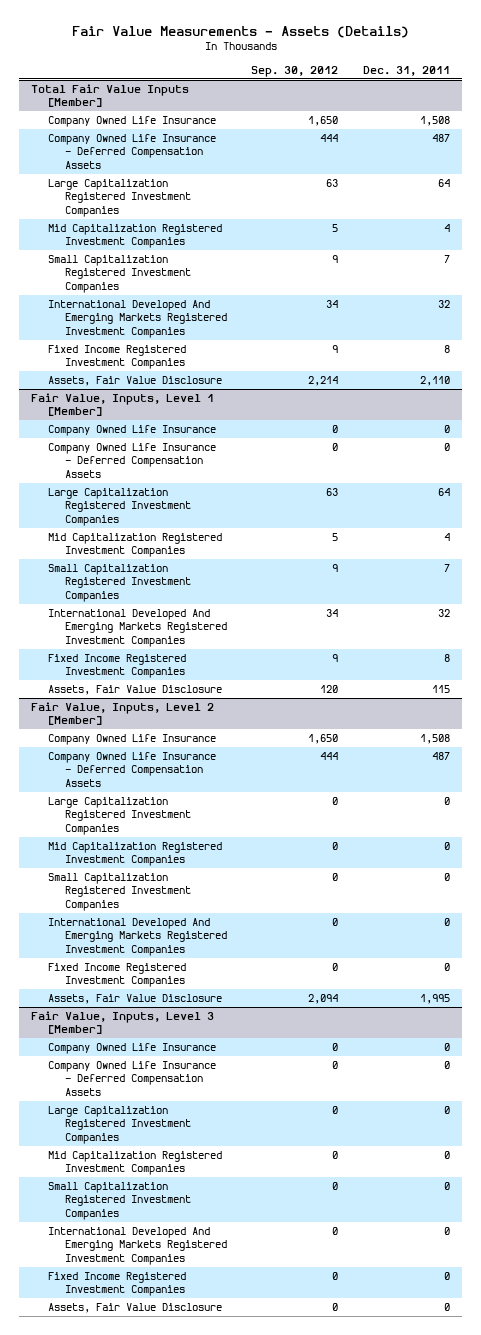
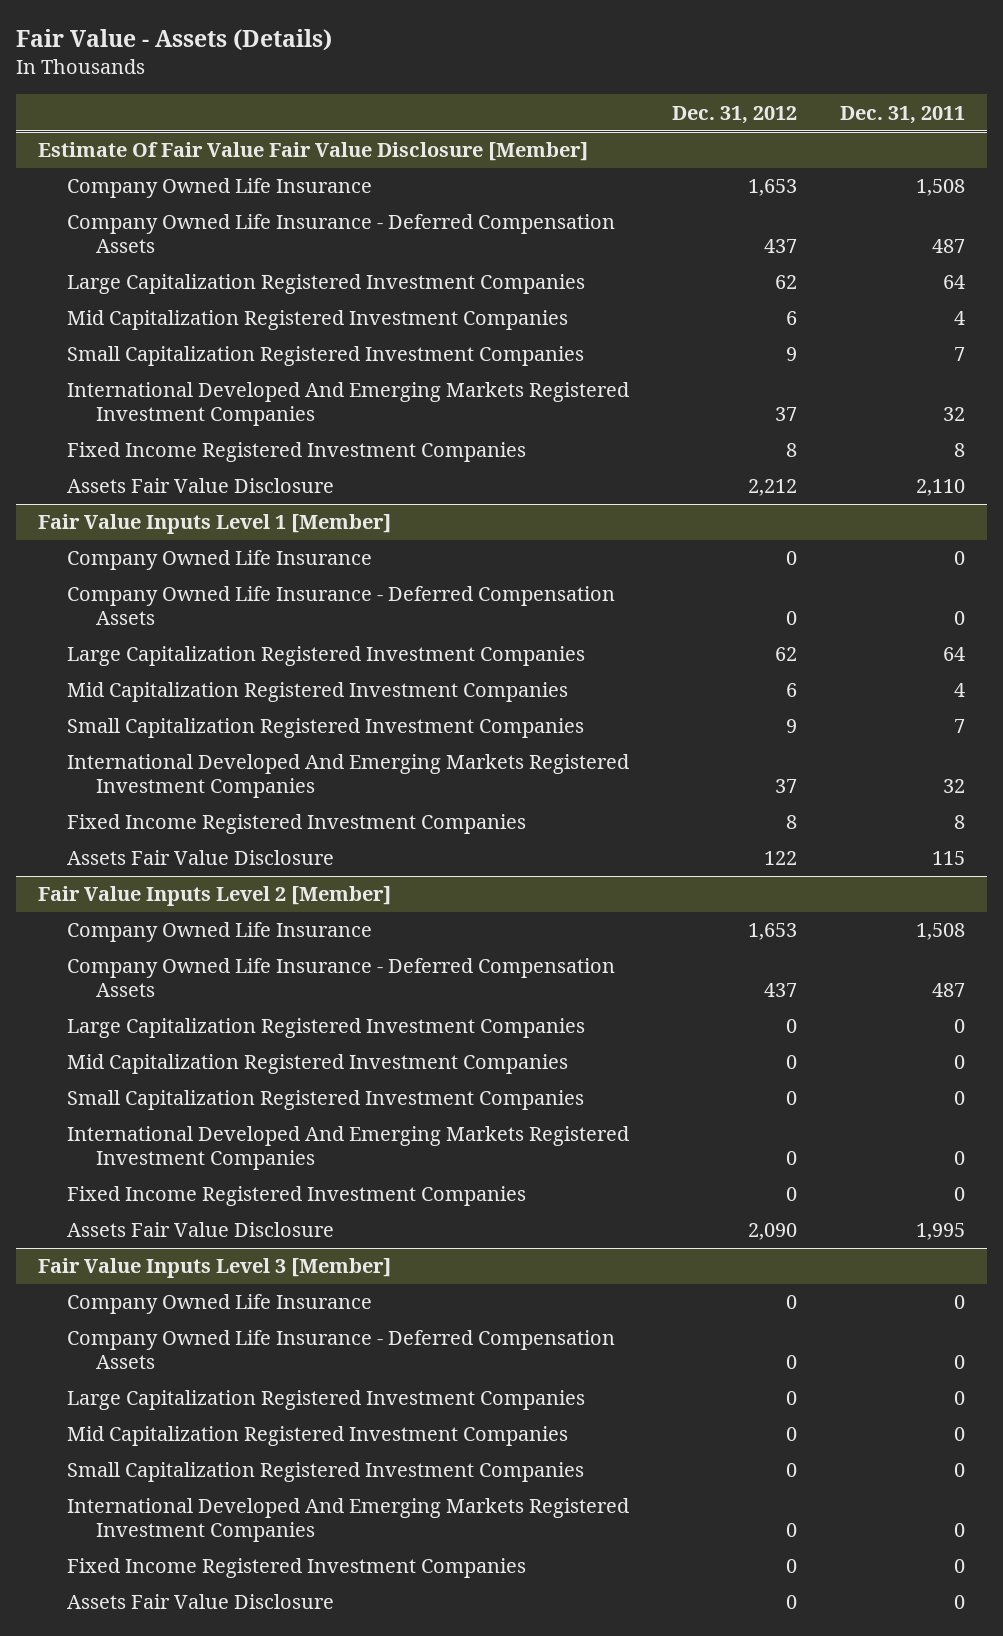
- Fair Value Measurements - Assets (Details)
+ Fair Value - Assets (Details)
- | Sep. 30, 2012 | Dec. 31, 2011
+ | Dec. 31, 2012 | Dec. 31, 2011
- Total Fair Value Inputs [Member]
+ Estimate Of Fair Value Fair Value Disclosure [Member]
- Assets, Fair Value Disclosure | 2,214 | 2,110
- Fair Value, Inputs, Level 1 [Member]
+ Assets Fair Value Disclosure | 2,212 | 2,110
+ Fair Value Inputs Level 1 [Member]
- Assets, Fair Value Disclosure | 120 | 115
- Fair Value, Inputs, Level 2 [Member]
+ Assets Fair Value Disclosure | 122 | 115
+ Fair Value Inputs Level 2 [Member]
- Assets, Fair Value Disclosure | 2,094 | 1,995
- Fair Value, Inputs, Level 3 [Member]
+ Assets Fair Value Disclosure | 2,090 | 1,995
+ Fair Value Inputs Level 3 [Member]
- Assets, Fair Value Disclosure | 0 | 0
+ Assets Fair Value Disclosure | 0 | 0

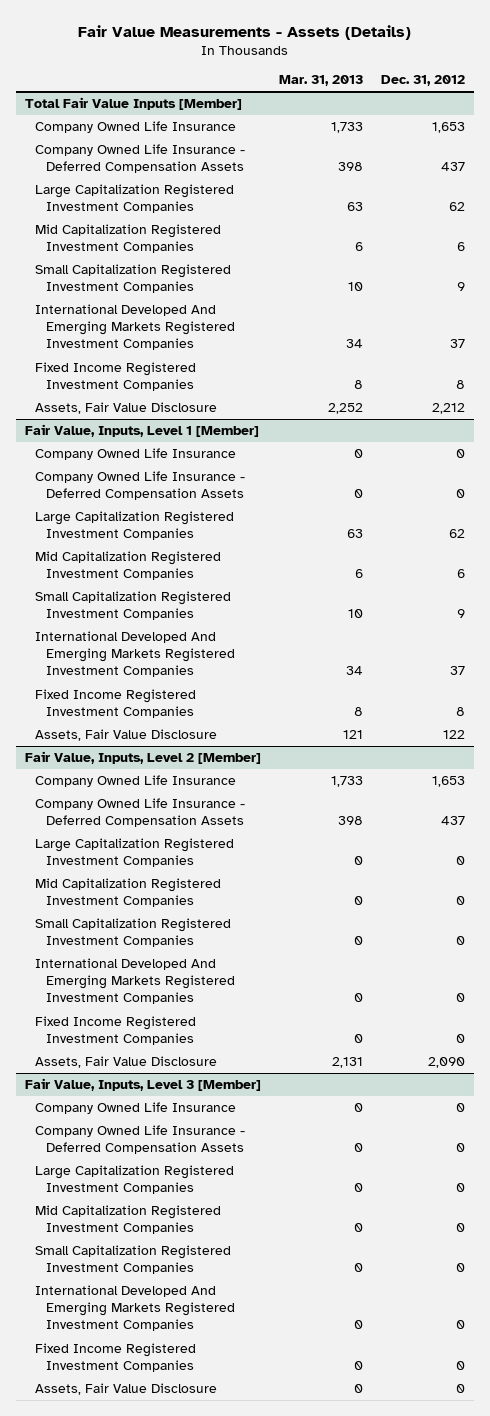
- Fair Value - Assets (Details)
+ Fair Value Measurements - Assets (Details)
- | Dec. 31, 2012 | Dec. 31, 2011
+ | Mar. 31, 2013 | Dec. 31, 2012
- Estimate Of Fair Value Fair Value Disclosure [Member]
+ Total Fair Value Inputs [Member]
- Assets Fair Value Disclosure | 2,212 | 2,110
- Fair Value Inputs Level 1 [Member]
+ Assets, Fair Value Disclosure | 2,252 | 2,212
+ Fair Value, Inputs, Level 1 [Member]
- Assets Fair Value Disclosure | 122 | 115
- Fair Value Inputs Level 2 [Member]
+ Assets, Fair Value Disclosure | 121 | 122
+ Fair Value, Inputs, Level 2 [Member]
- Assets Fair Value Disclosure | 2,090 | 1,995
- Fair Value Inputs Level 3 [Member]
+ Assets, Fair Value Disclosure | 2,131 | 2,090
+ Fair Value, Inputs, Level 3 [Member]
- Assets Fair Value Disclosure | 0 | 0
+ Assets, Fair Value Disclosure | 0 | 0

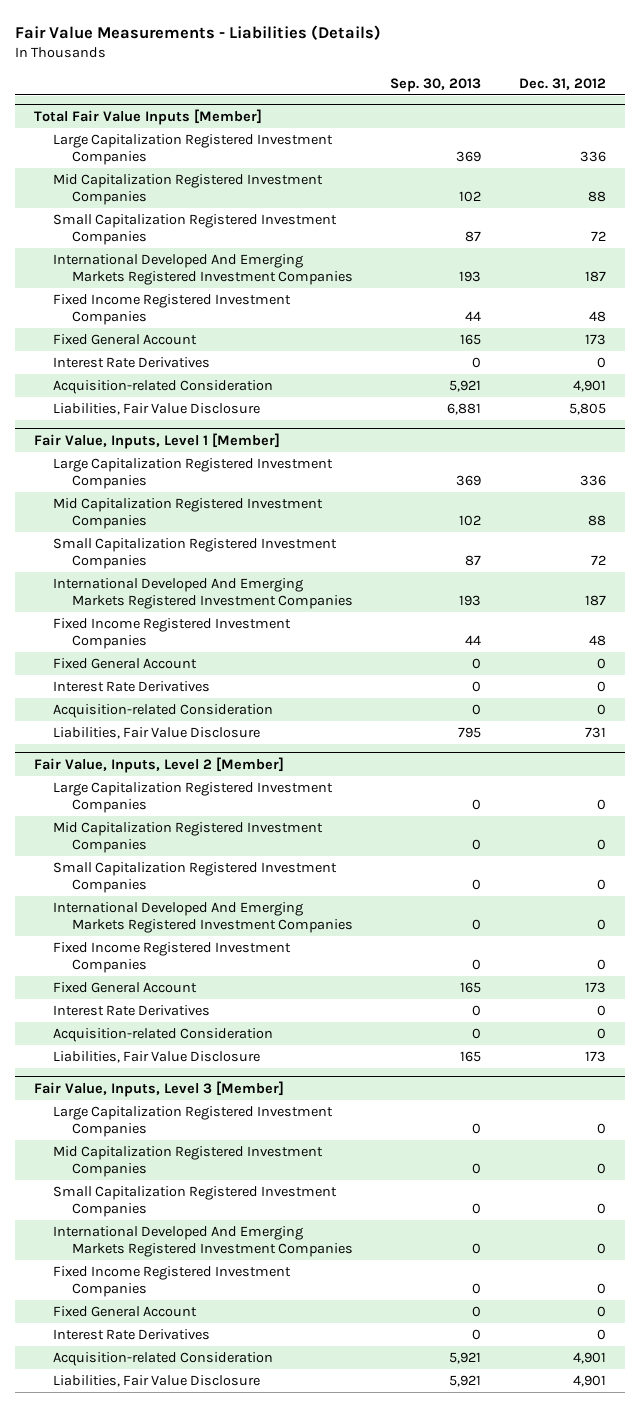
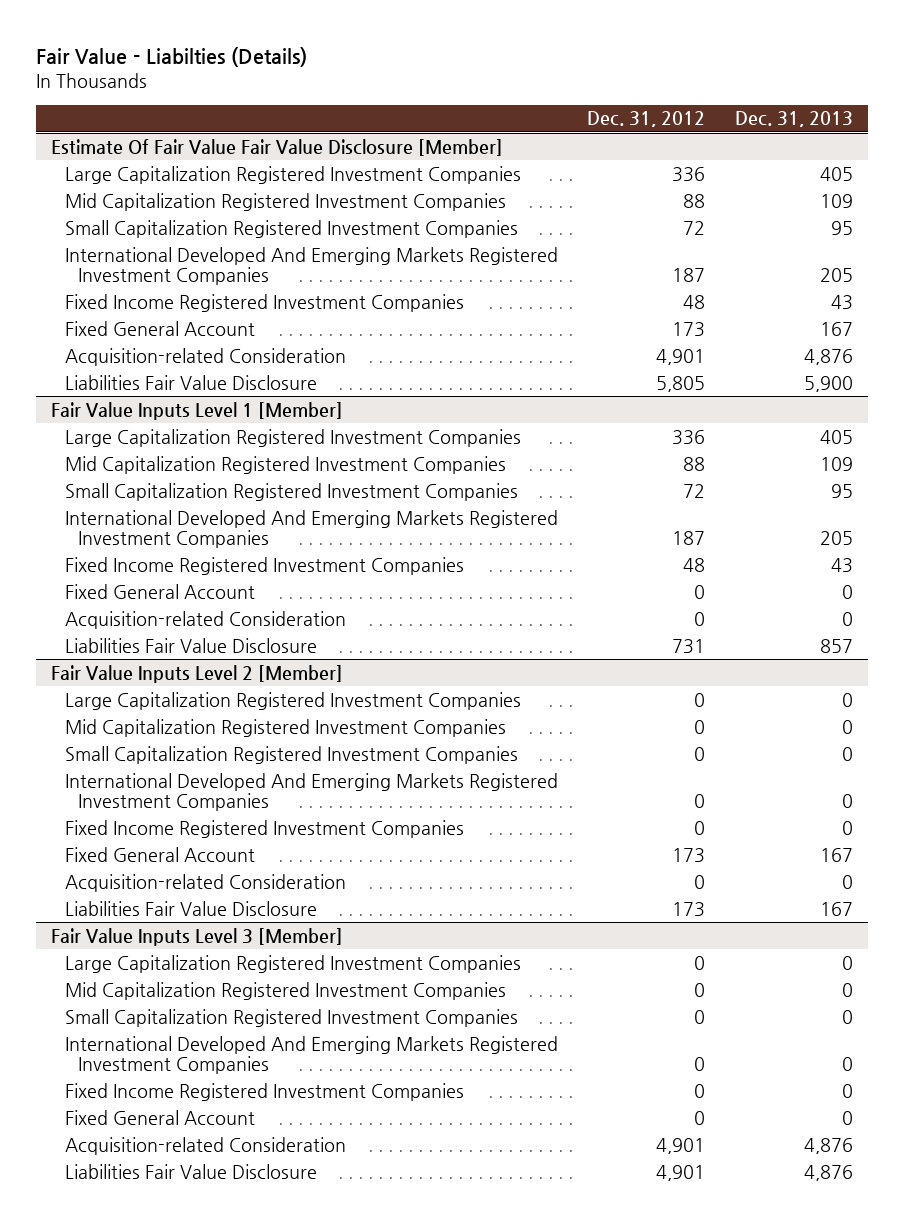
- Fair Value Measurements - Liabilities (Details)
+ Fair Value - Liabilties (Details)
- | Sep. 30, 2013 | Dec. 31, 2012
+ | Dec. 31, 2012 | Dec. 31, 2013
- Total Fair Value Inputs [Member]
+ Estimate Of Fair Value Fair Value Disclosure [Member]
- Interest Rate Derivatives | 0 | 0
- Liabilities, Fair Value Disclosure | 6,881 | 5,805
- Fair Value, Inputs, Level 1 [Member]
+ Liabilities Fair Value Disclosure | 5,805 | 5,900
+ Fair Value Inputs Level 1 [Member]
- Interest Rate Derivatives | 0 | 0
- Liabilities, Fair Value Disclosure | 795 | 731
- Fair Value, Inputs, Level 2 [Member]
+ Liabilities Fair Value Disclosure | 731 | 857
+ Fair Value Inputs Level 2 [Member]
- Interest Rate Derivatives | 0 | 0
- Liabilities, Fair Value Disclosure | 165 | 173
- Fair Value, Inputs, Level 3 [Member]
+ Liabilities Fair Value Disclosure | 173 | 167
+ Fair Value Inputs Level 3 [Member]
- Interest Rate Derivatives | 0 | 0
- Liabilities, Fair Value Disclosure | 5,921 | 4,901
+ Liabilities Fair Value Disclosure | 4,901 | 4,876

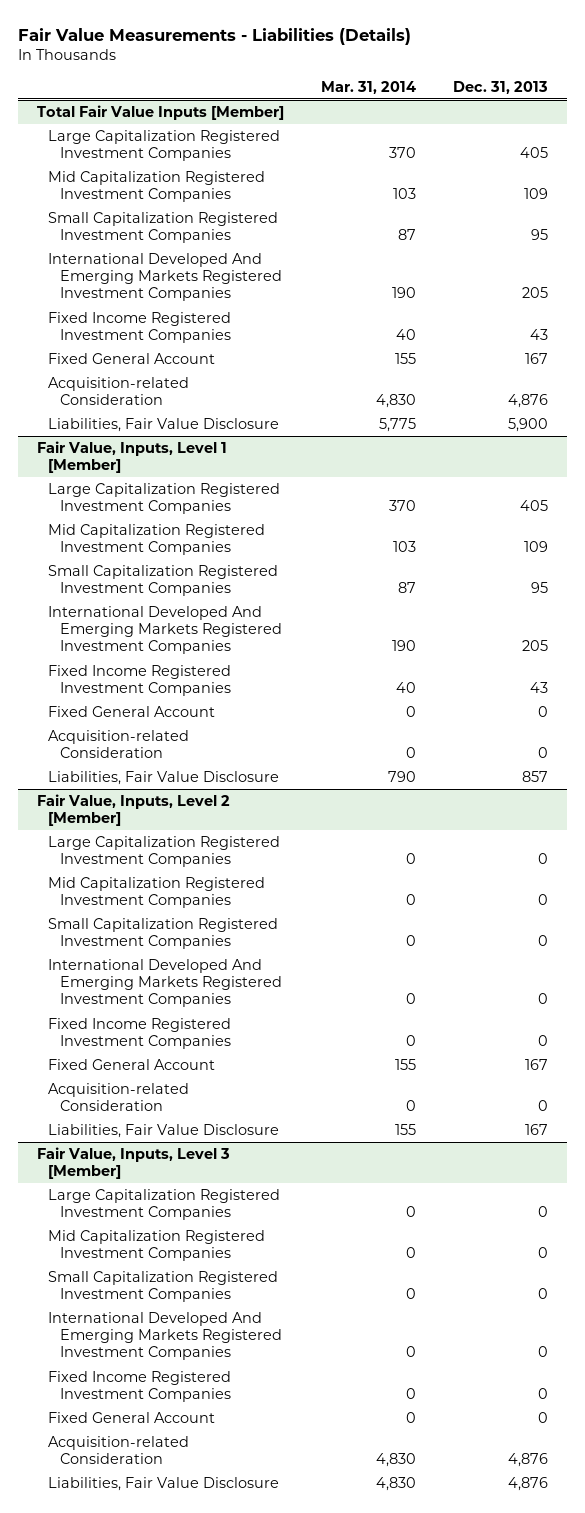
- Fair Value - Liabilties (Details)
+ Fair Value Measurements - Liabilities (Details)
- | Dec. 31, 2012 | Dec. 31, 2013
+ | Mar. 31, 2014 | Dec. 31, 2013
- Estimate Of Fair Value Fair Value Disclosure [Member]
+ Total Fair Value Inputs [Member]
- Liabilities Fair Value Disclosure | 5,805 | 5,900
- Fair Value Inputs Level 1 [Member]
+ Liabilities, Fair Value Disclosure | 5,775 | 5,900
+ Fair Value, Inputs, Level 1 [Member]
- Liabilities Fair Value Disclosure | 731 | 857
- Fair Value Inputs Level 2 [Member]
+ Liabilities, Fair Value Disclosure | 790 | 857
+ Fair Value, Inputs, Level 2 [Member]
- Liabilities Fair Value Disclosure | 173 | 167
- Fair Value Inputs Level 3 [Member]
+ Liabilities, Fair Value Disclosure | 155 | 167
+ Fair Value, Inputs, Level 3 [Member]
- Liabilities Fair Value Disclosure | 4,901 | 4,876
+ Liabilities, Fair Value Disclosure | 4,830 | 4,876

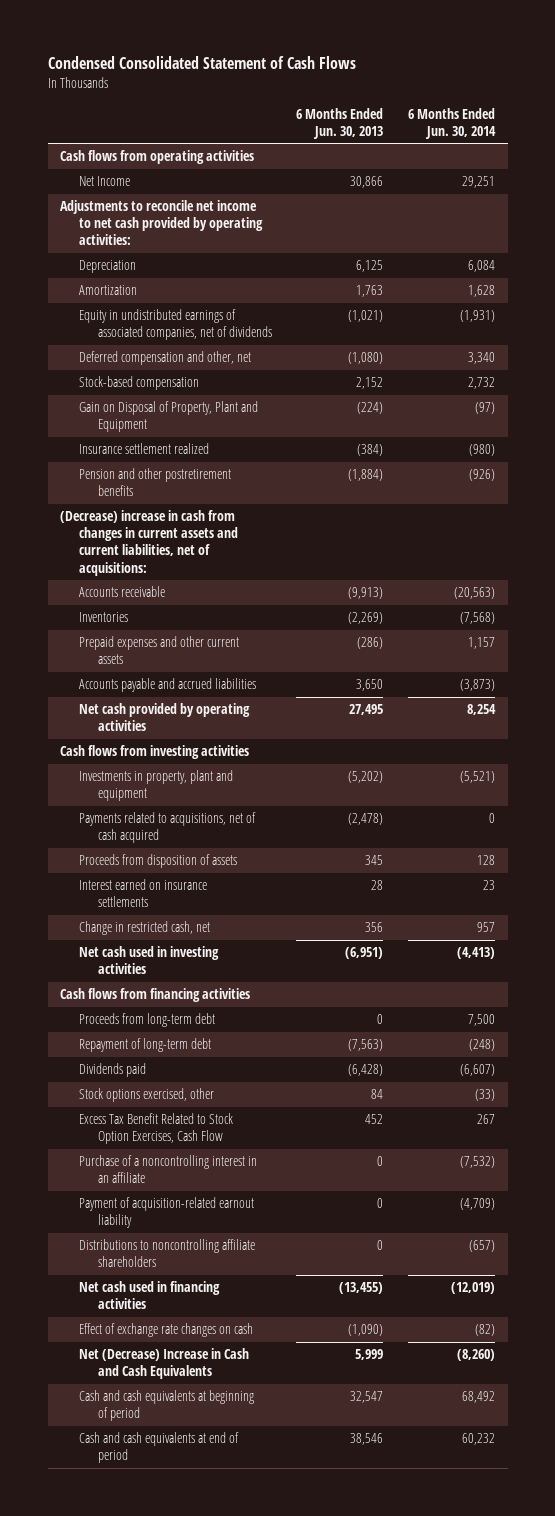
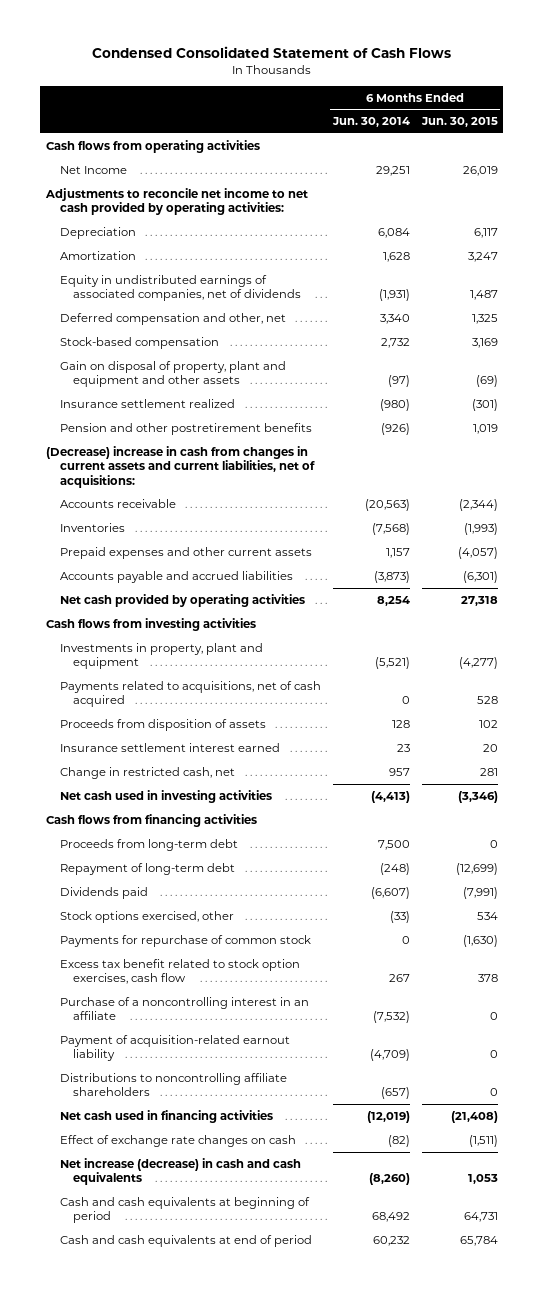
- | 6 Months Ended Jun. 30, 2013 | 6 Months Ended Jun. 30, 2014
+ | 6 Months Ended Jun. 30, 2014 | 6 Months Ended Jun. 30, 2015
- Gain on Disposal of Property, Plant and Equipment | (224) | (97)
+ Gain on disposal of property, plant and equipment and other assets | (97) | (69)
- Interest earned on insurance settlements | 28 | 23
+ Insurance settlement interest earned | 23 | 20
- Excess Tax Benefit Related to Stock Option Exercises, Cash Flow | 452 | 267
+ Payments for repurchase of common stock | 0 | (1,630)
+ Excess tax benefit related to stock option exercises, cash flow | 267 | 378
- Net (Decrease) Increase in Cash and Cash Equivalents | 5,999 | (8,260)
+ Net increase (decrease) in cash and cash equivalents | (8,260) | 1,053

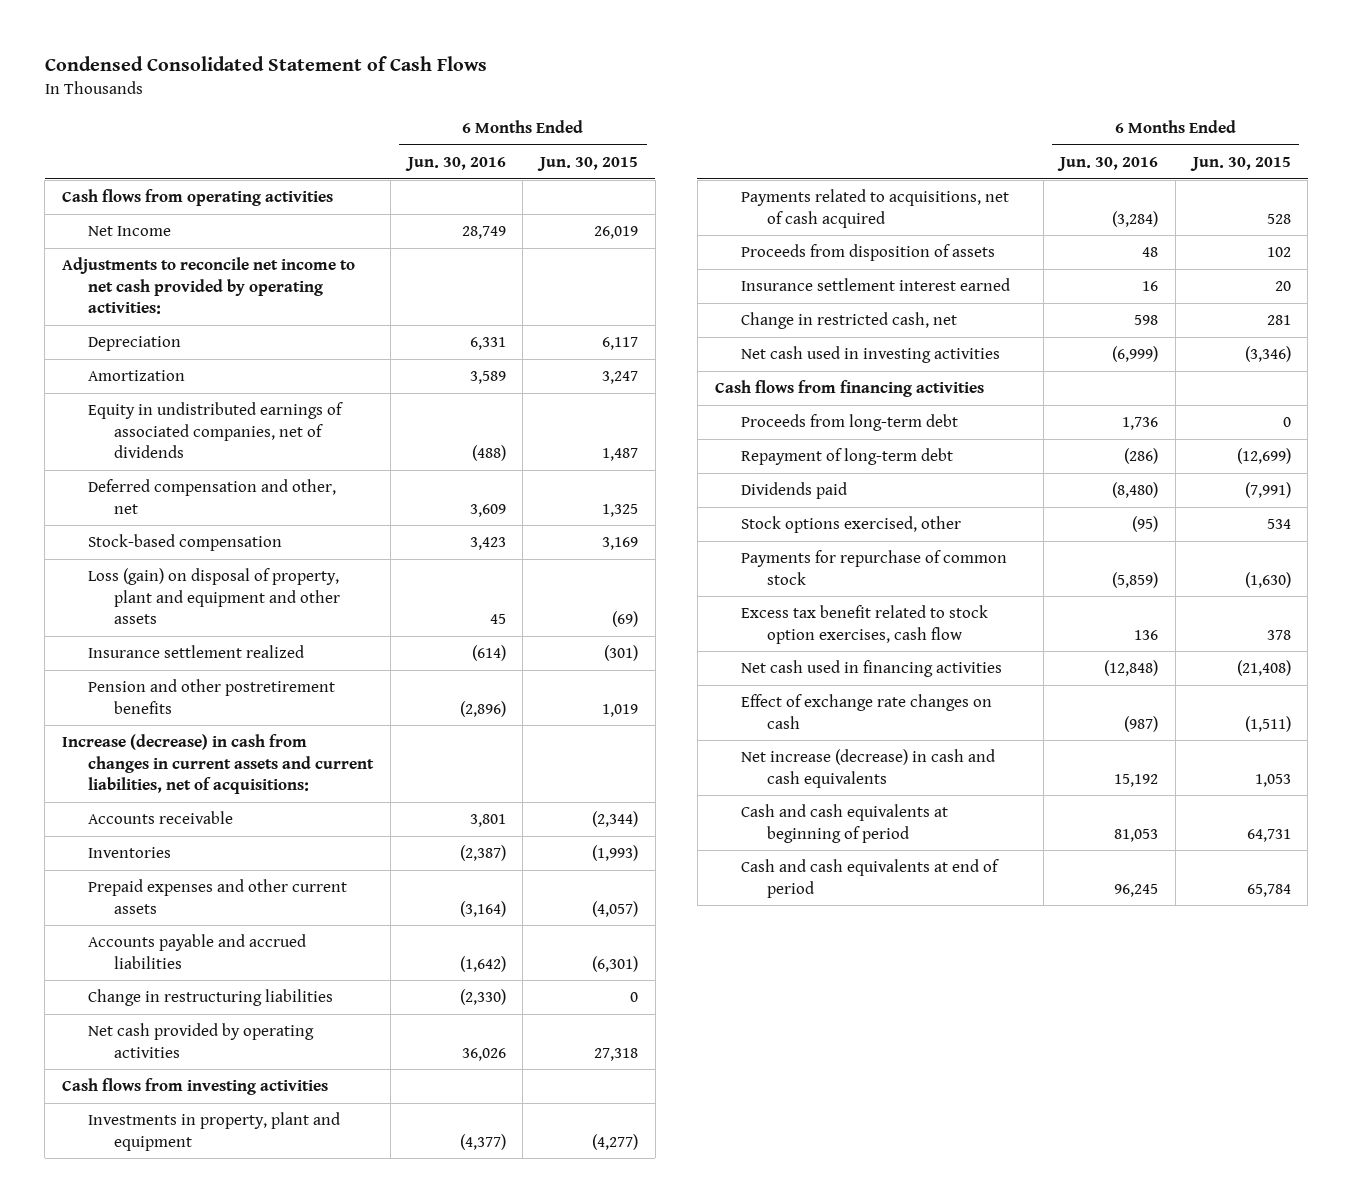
- | 6 Months Ended Jun. 30, 2014 | 6 Months Ended Jun. 30, 2015
+ | 6 Months Ended Jun. 30, 2016 | 6 Months Ended Jun. 30, 2015
- Gain on disposal of property, plant and equipment and other assets | (97) | (69)
+ Loss (gain) on disposal of property, plant and equipment and other assets | 45 | (69)
- (Decrease) increase in cash from changes in current assets and current liabilities, net of acquisitions:
+ Increase (decrease) in cash from changes in current assets and current liabilities, net of acquisitions:
+ Change in restructuring liabilities | (2,330) | 0
- Purchase of a noncontrolling interest in an affiliate | (7,532) | 0
- Payment of acquisition-related earnout liability | (4,709) | 0
- Distributions to noncontrolling affiliate shareholders | (657) | 0

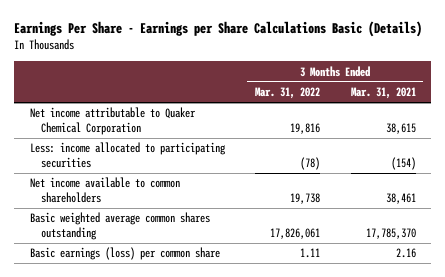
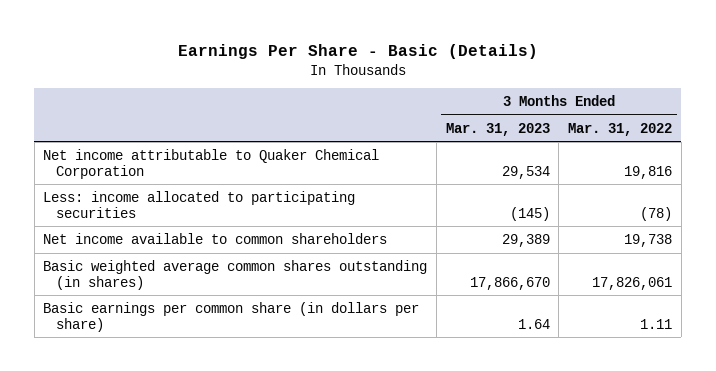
- Earnings Per Share - Earnings per Share Calculations Basic (Details)
+ Earnings Per Share - Basic (Details)
- | 3 Months Ended Mar. 31, 2022 | 3 Months Ended Mar. 31, 2021
+ | 3 Months Ended Mar. 31, 2023 | 3 Months Ended Mar. 31, 2022
- Basic weighted average common shares outstanding | 17,826,061 | 17,785,370
- Basic earnings (loss) per common share | 1.11 | 2.16
+ Basic weighted average common shares outstanding (in shares) | 17,866,670 | 17,826,061
+ Basic earnings per common share (in dollars per share) | 1.64 | 1.11

